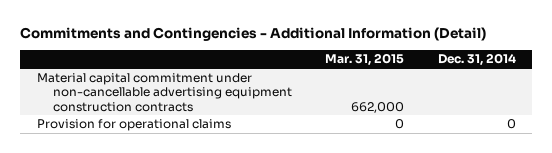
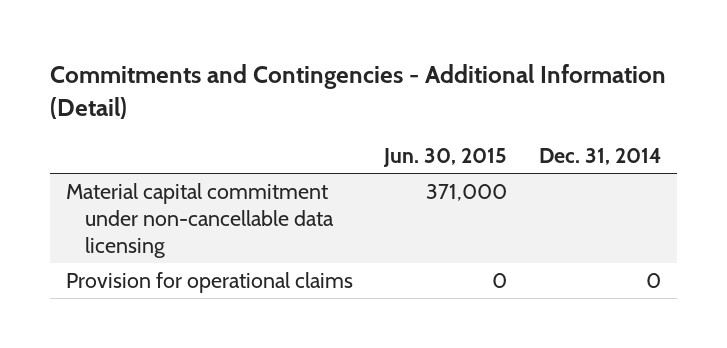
- | Mar. 31, 2015 | Dec. 31, 2014
+ | Jun. 30, 2015 | Dec. 31, 2014
- Material capital commitment under non-cancellable advertising equipment construction contracts | 662,000 |
+ Material capital commitment under non-cancellable data licensing | 371,000 |

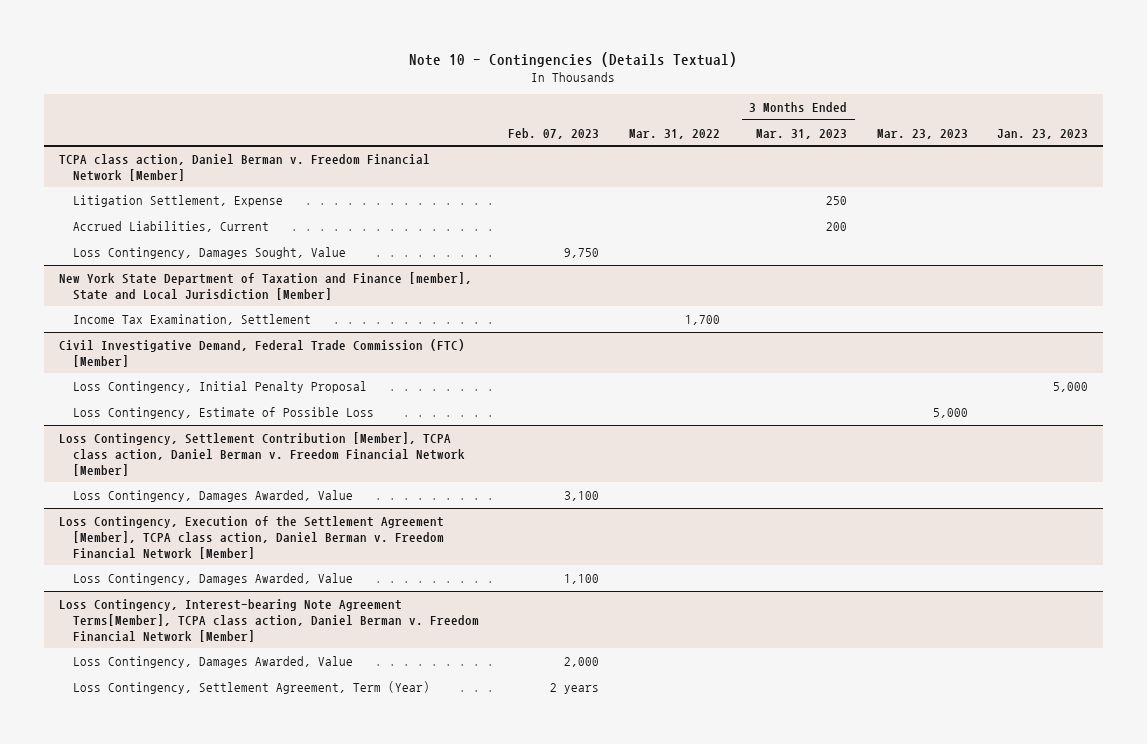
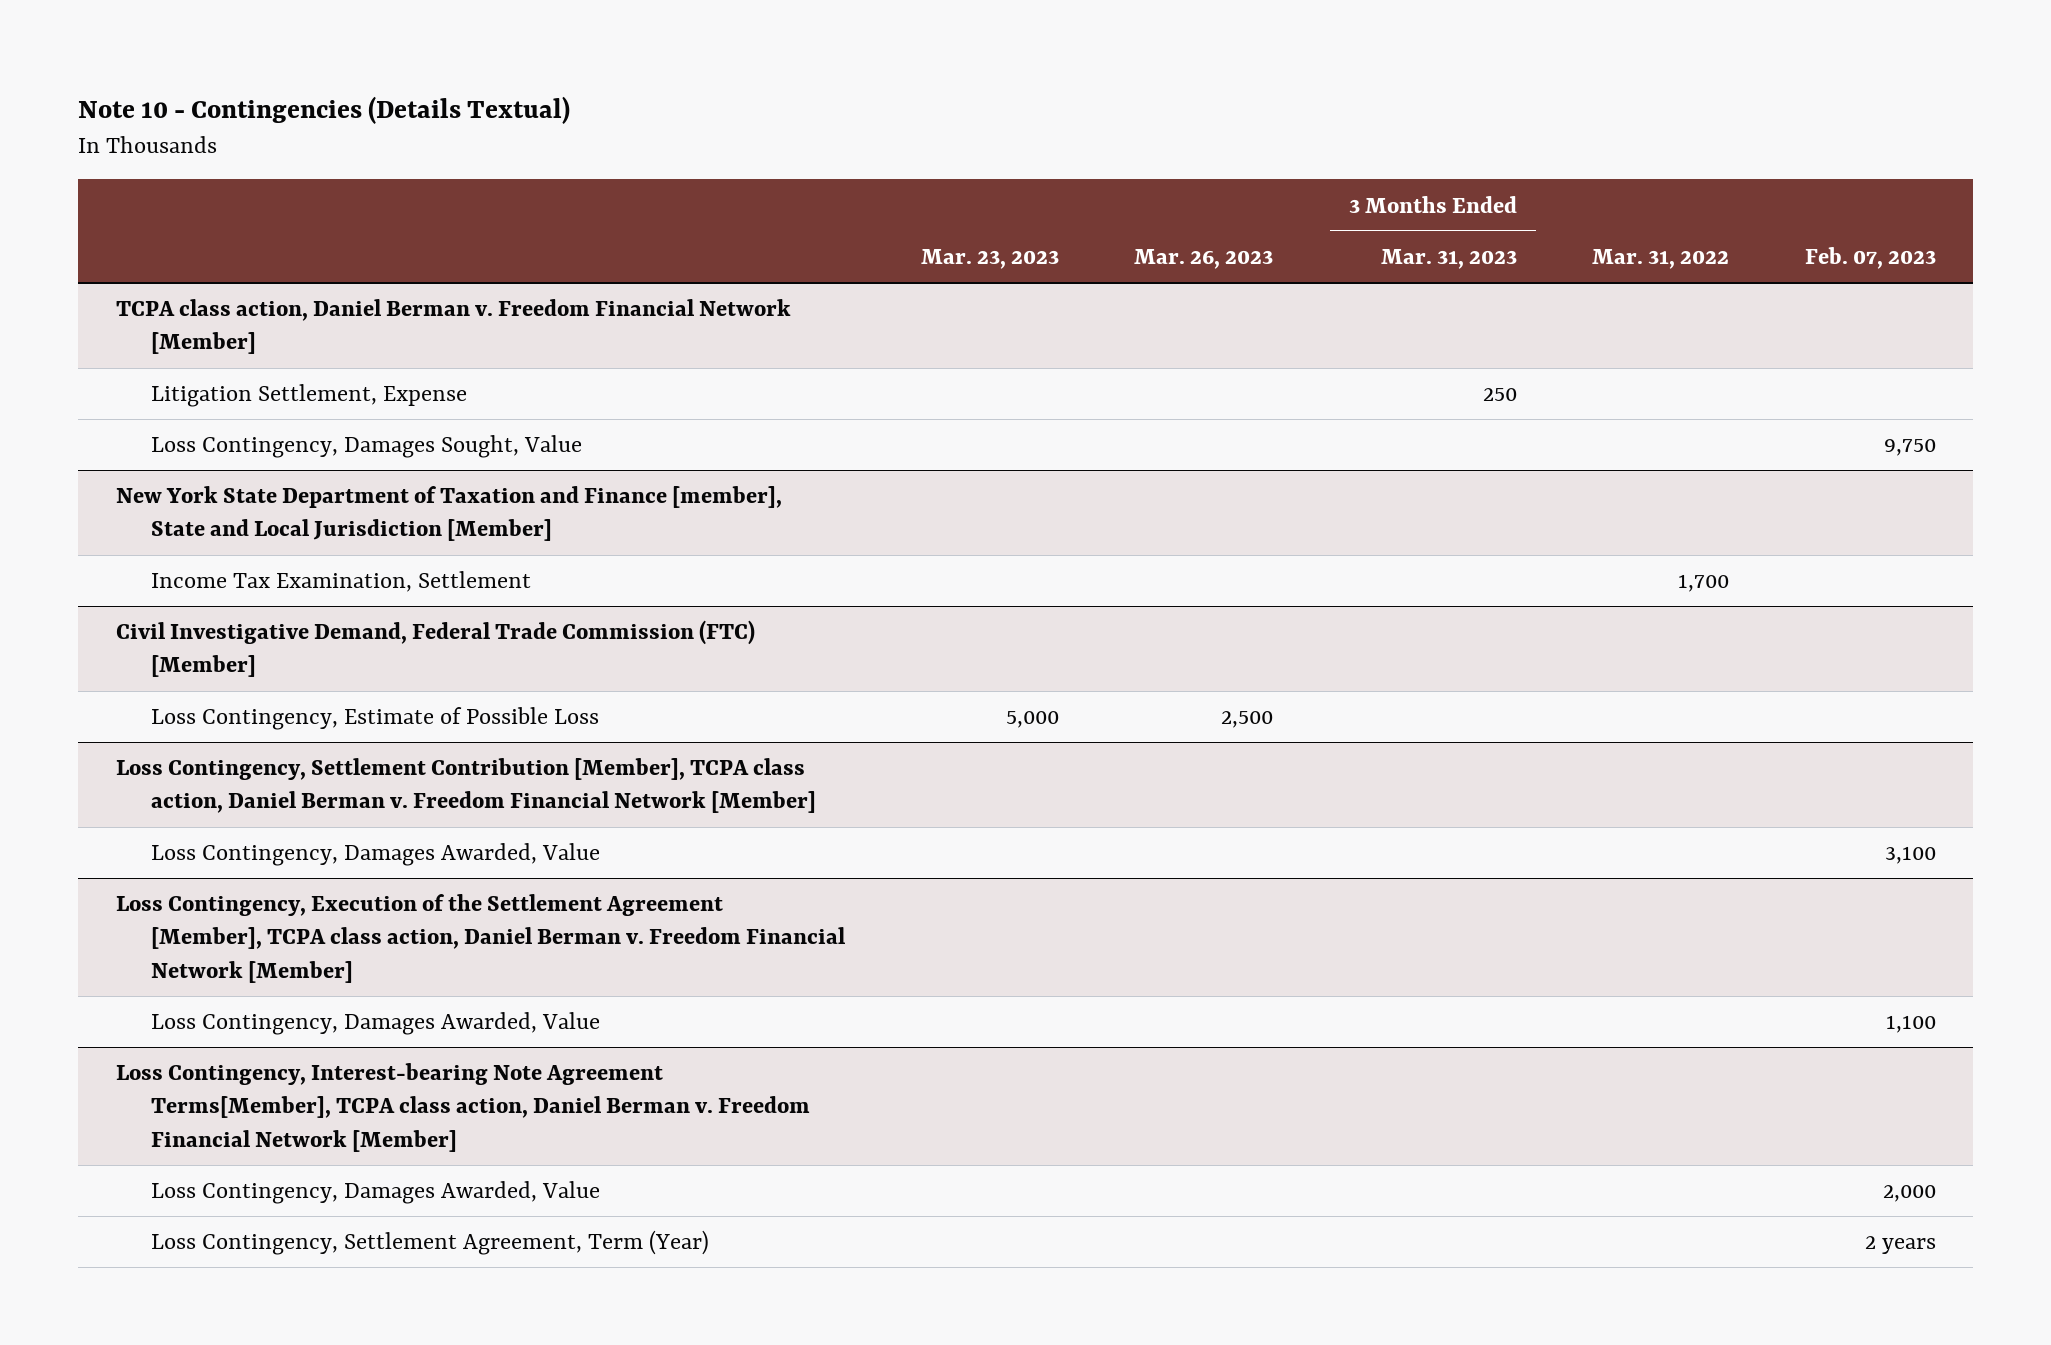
- | Feb. 07, 2023 | Mar. 31, 2022 | 3 Months Ended Mar. 31, 2023 | Mar. 23, 2023 | Jan. 23, 2023
+ | Mar. 23, 2023 | Mar. 26, 2023 | 3 Months Ended Mar. 31, 2023 | Mar. 31, 2022 | Feb. 07, 2023
@ TCPA class action, Daniel Berman v. Freedom Financial Network [Member]
- Accrued Liabilities, Current | | | 200 | |
@ Civil Investigative Demand, Federal Trade Commission (FTC) [Member]
- Loss Contingency, Initial Penalty Proposal | | | | | 5,000

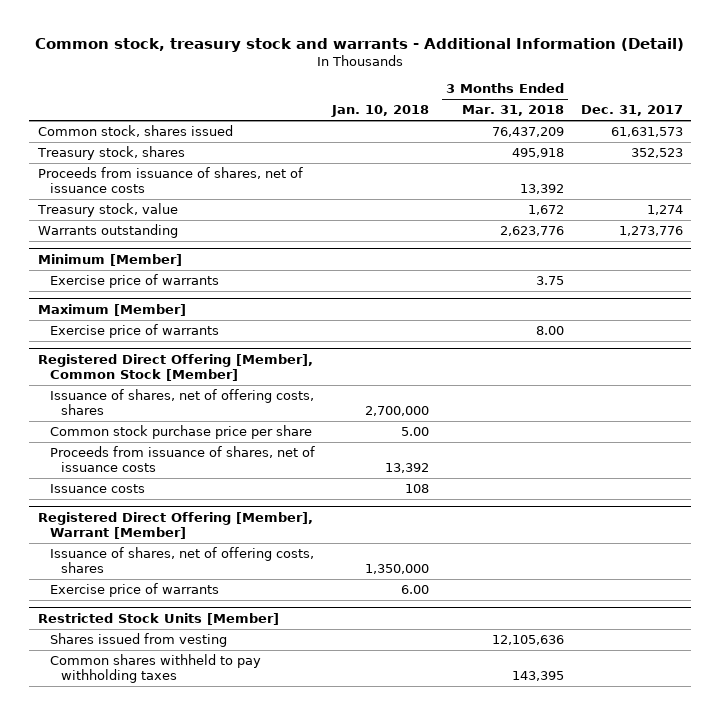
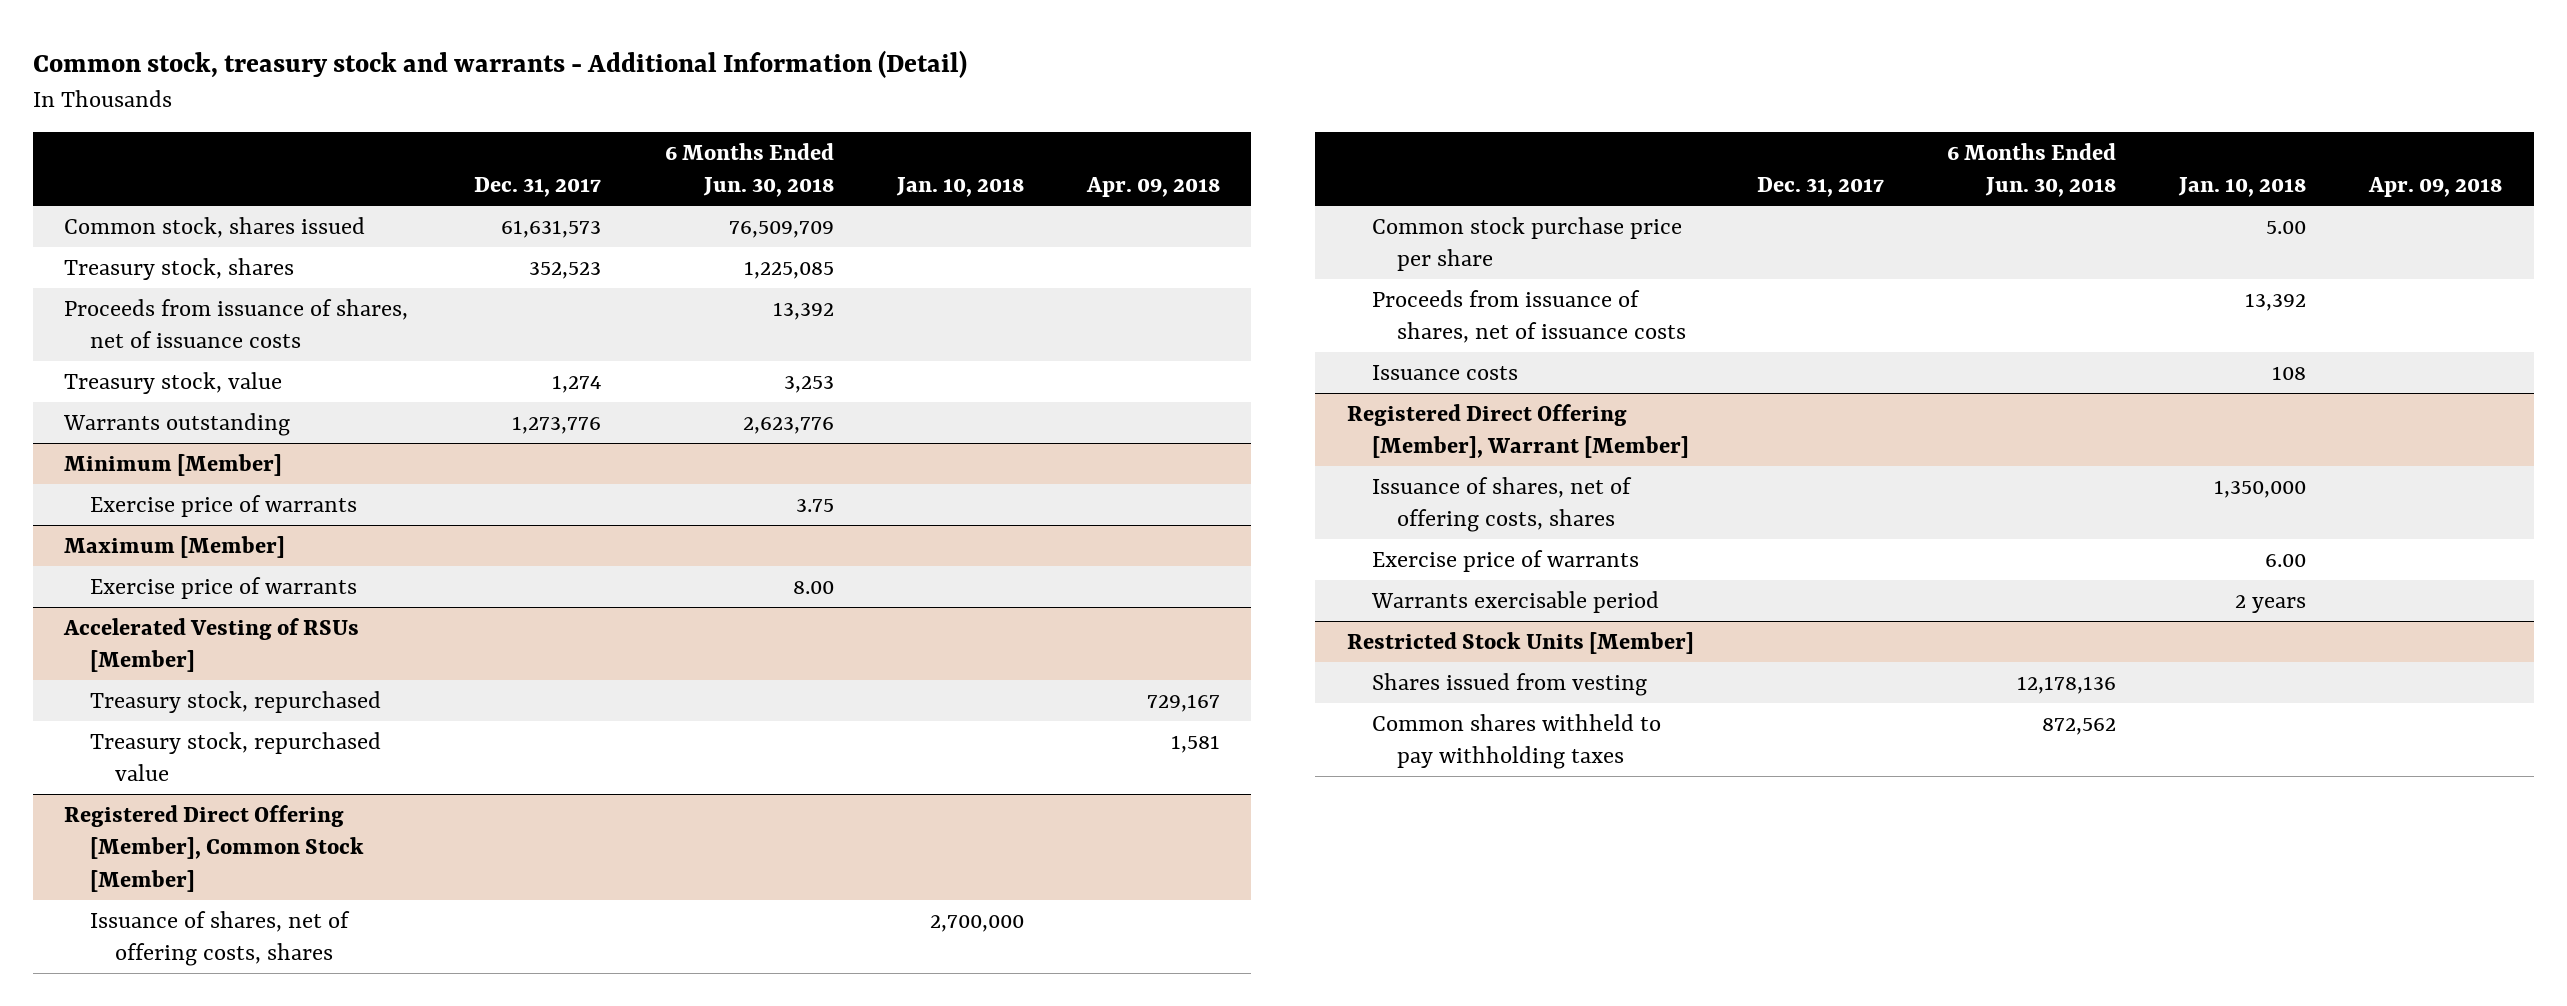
- | Jan. 10, 2018 | 3 Months Ended Mar. 31, 2018 | Dec. 31, 2017
+ | Dec. 31, 2017 | 6 Months Ended Jun. 30, 2018 | Jan. 10, 2018 | Apr. 09, 2018
+ Accelerated Vesting of RSUs [Member]
+ Treasury stock, repurchased | | | | 729,167
+ Treasury stock, repurchased value | | | | 1,581
@ Registered Direct Offering [Member], Warrant [Member]
+ Warrants exercisable period | | | 2 years |

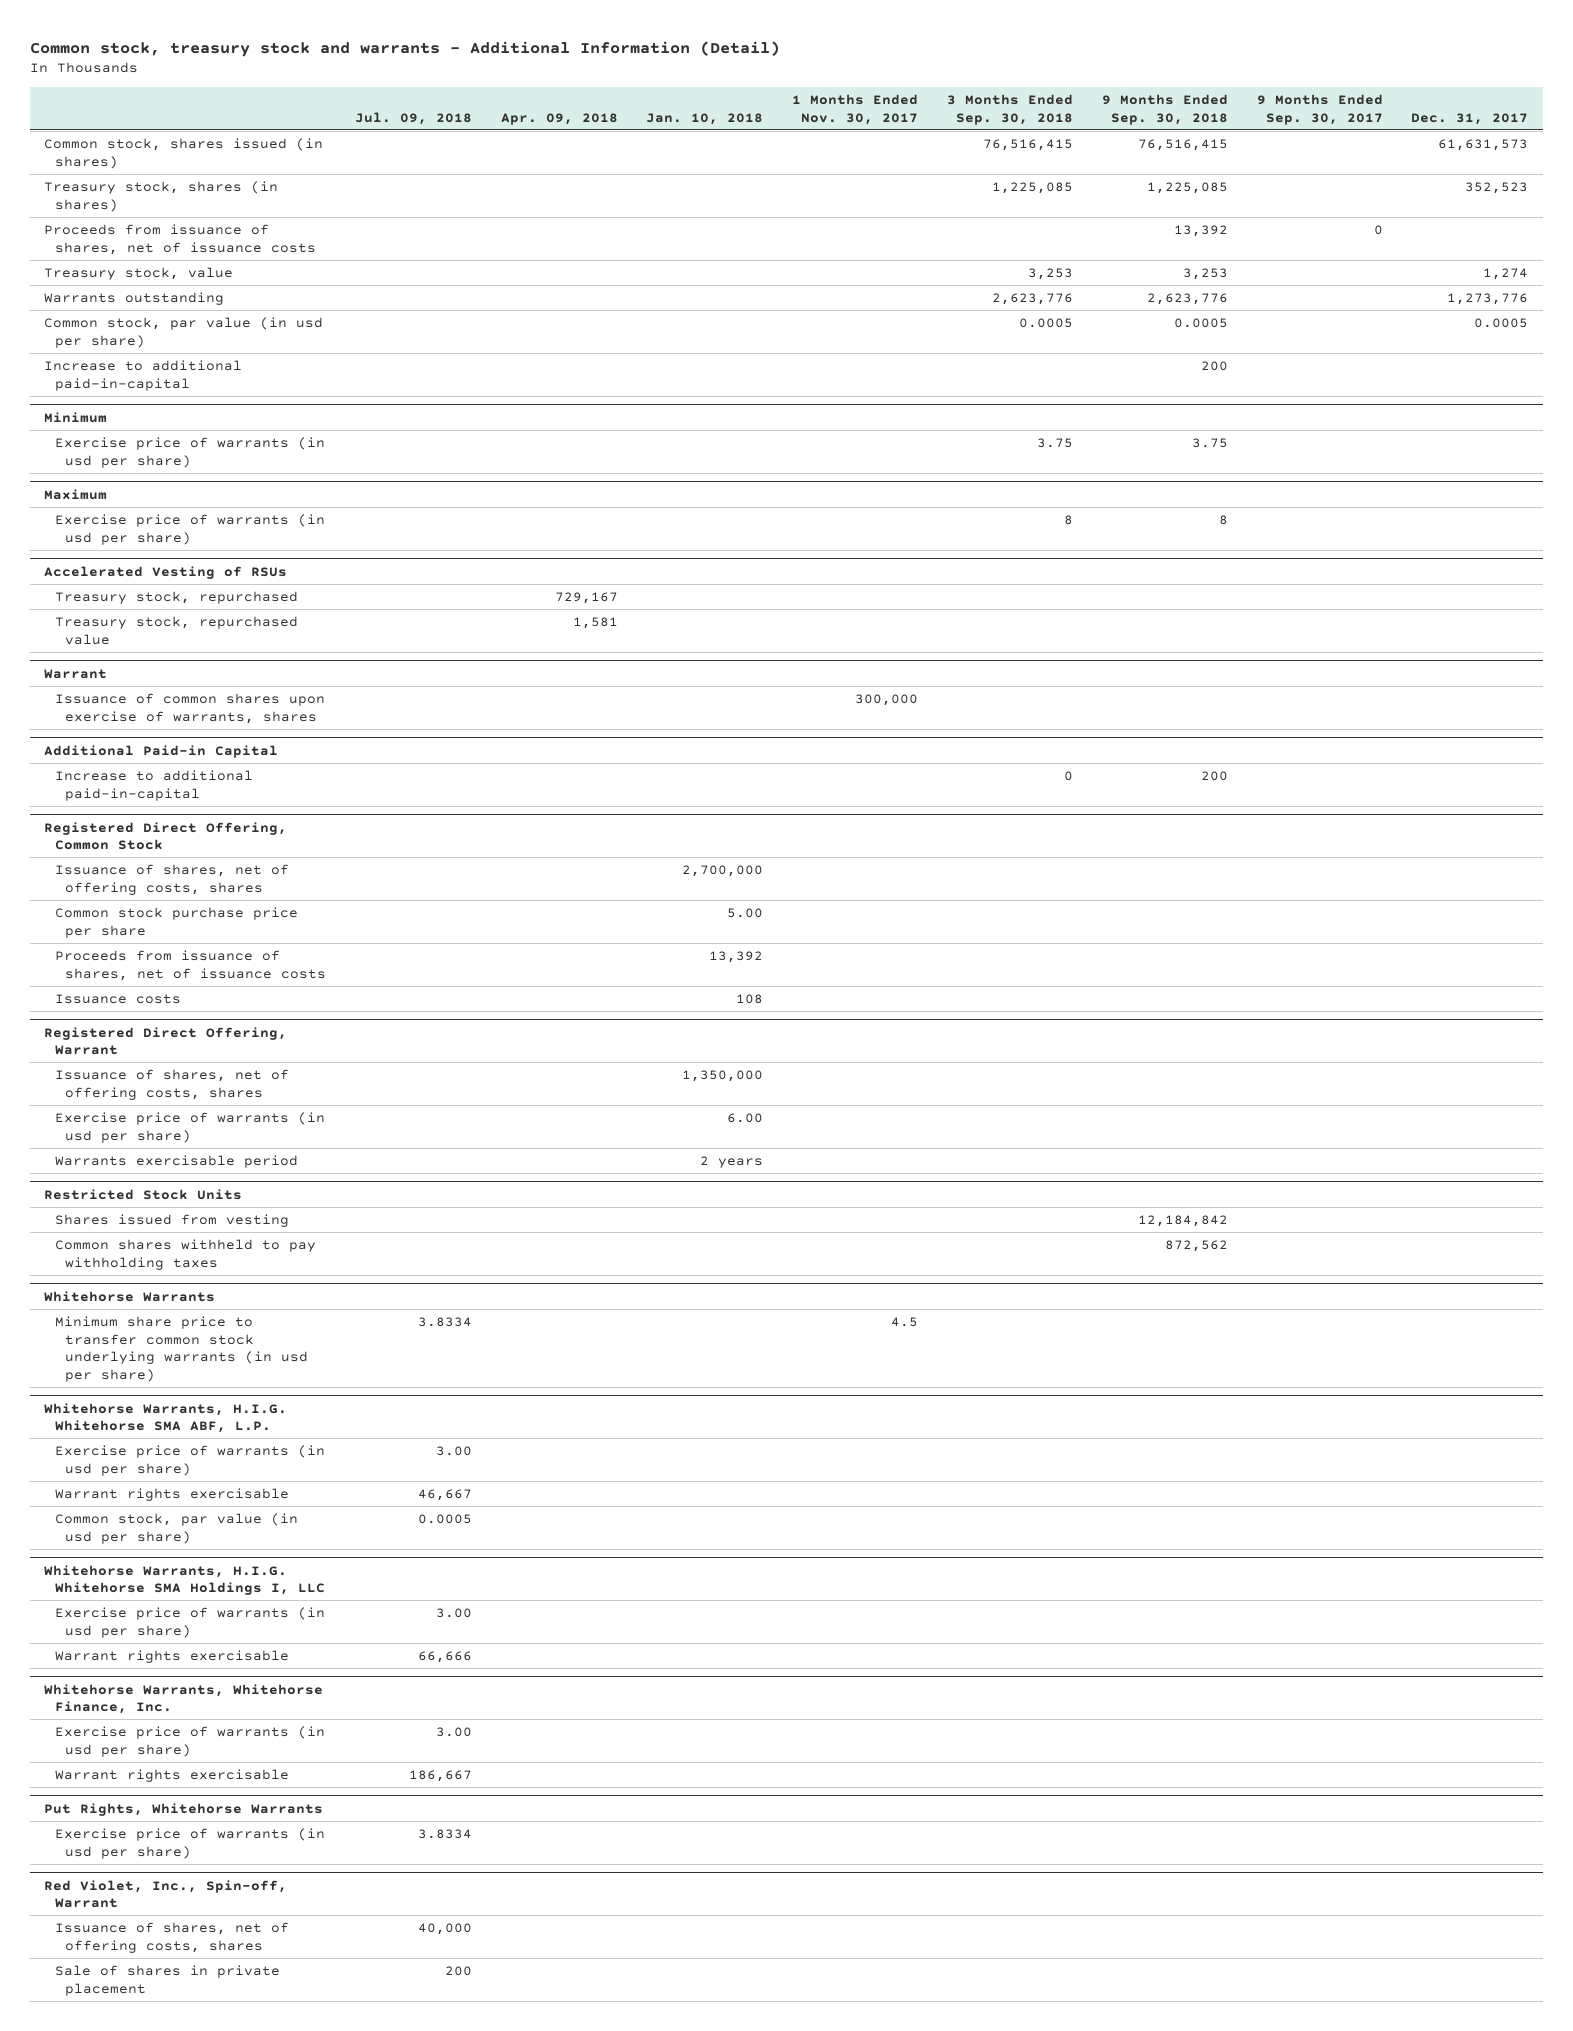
- | Dec. 31, 2017 | 6 Months Ended Jun. 30, 2018 | Jan. 10, 2018 | Apr. 09, 2018
+ | Jul. 09, 2018 | Apr. 09, 2018 | Jan. 10, 2018 | 1 Months Ended Nov. 30, 2017 | 3 Months Ended Sep. 30, 2018 | 9 Months Ended Sep. 30, 2018 | 9 Months Ended Sep. 30, 2017 | Dec. 31, 2017
- Common stock, shares issued | 61,631,573 | 76,509,709 | |
- Treasury stock, shares | 352,523 | 1,225,085 | |
+ Common stock, shares issued (in shares) | | | | | 76,516,415 | 76,516,415 | | 61,631,573
+ Treasury stock, shares (in shares) | | | | | 1,225,085 | 1,225,085 | | 352,523
- Minimum [Member]
- Exercise price of warrants | | 3.75 | |
- Maximum [Member]
- Exercise price of warrants | | 8.00 | |
- Accelerated Vesting of RSUs [Member]
+ Common stock, par value (in usd per share) | | | | | 0.0005 | 0.0005 | | 0.0005
+ Increase to additional paid-in-capital | | | | | | 200 | |
+ Minimum
+ Exercise price of warrants (in usd per share) | | | | | 3.75 | 3.75 | |
+ Maximum
+ Exercise price of warrants (in usd per share) | | | | | 8 | 8 | |
+ Accelerated Vesting of RSUs
- Registered Direct Offering [Member], Common Stock [Member]
+ Warrant
+ Issuance of common shares upon exercise of warrants, shares | | | | 300,000 | | | |
+ Additional Paid-in Capital
+ Increase to additional paid-in-capital | | | | | 0 | 200 | |
+ Registered Direct Offering, Common Stock
- Registered Direct Offering [Member], Warrant [Member]
+ Registered Direct Offering, Warrant
- Exercise price of warrants | | | 6.00 |
+ Exercise price of warrants (in usd per share) | | | 6.00 | | | | |
- Restricted Stock Units [Member]
+ Restricted Stock Units
+ Whitehorse Warrants
+ Minimum share price to transfer common stock underlying warrants (in usd per share) | 3.8334 | | | 4.5 | | | |
+ Whitehorse Warrants, H.I.G. Whitehorse SMA ABF, L.P.
+ Exercise price of warrants (in usd per share) | 3.00 | | | | | | |
+ Warrant rights exercisable | 46,667 | | | | | | |
+ Common stock, par value (in usd per share) | 0.0005 | | | | | | |
+ Whitehorse Warrants, H.I.G. Whitehorse SMA Holdings I, LLC
+ Exercise price of warrants (in usd per share) | 3.00 | | | | | | |
+ Warrant rights exercisable | 66,666 | | | | | | |
+ Whitehorse Warrants, Whitehorse Finance, Inc.
+ Exercise price of warrants (in usd per share) | 3.00 | | | | | | |
+ Warrant rights exercisable | 186,667 | | | | | | |
+ Put Rights, Whitehorse Warrants
+ Exercise price of warrants (in usd per share) | 3.8334 | | | | | | |
+ Red Violet, Inc., Spin-off, Warrant
+ Issuance of shares, net of offering costs, shares | 40,000 | | | | | | |
+ Sale of shares in private placement | 200 | | | | | | |

